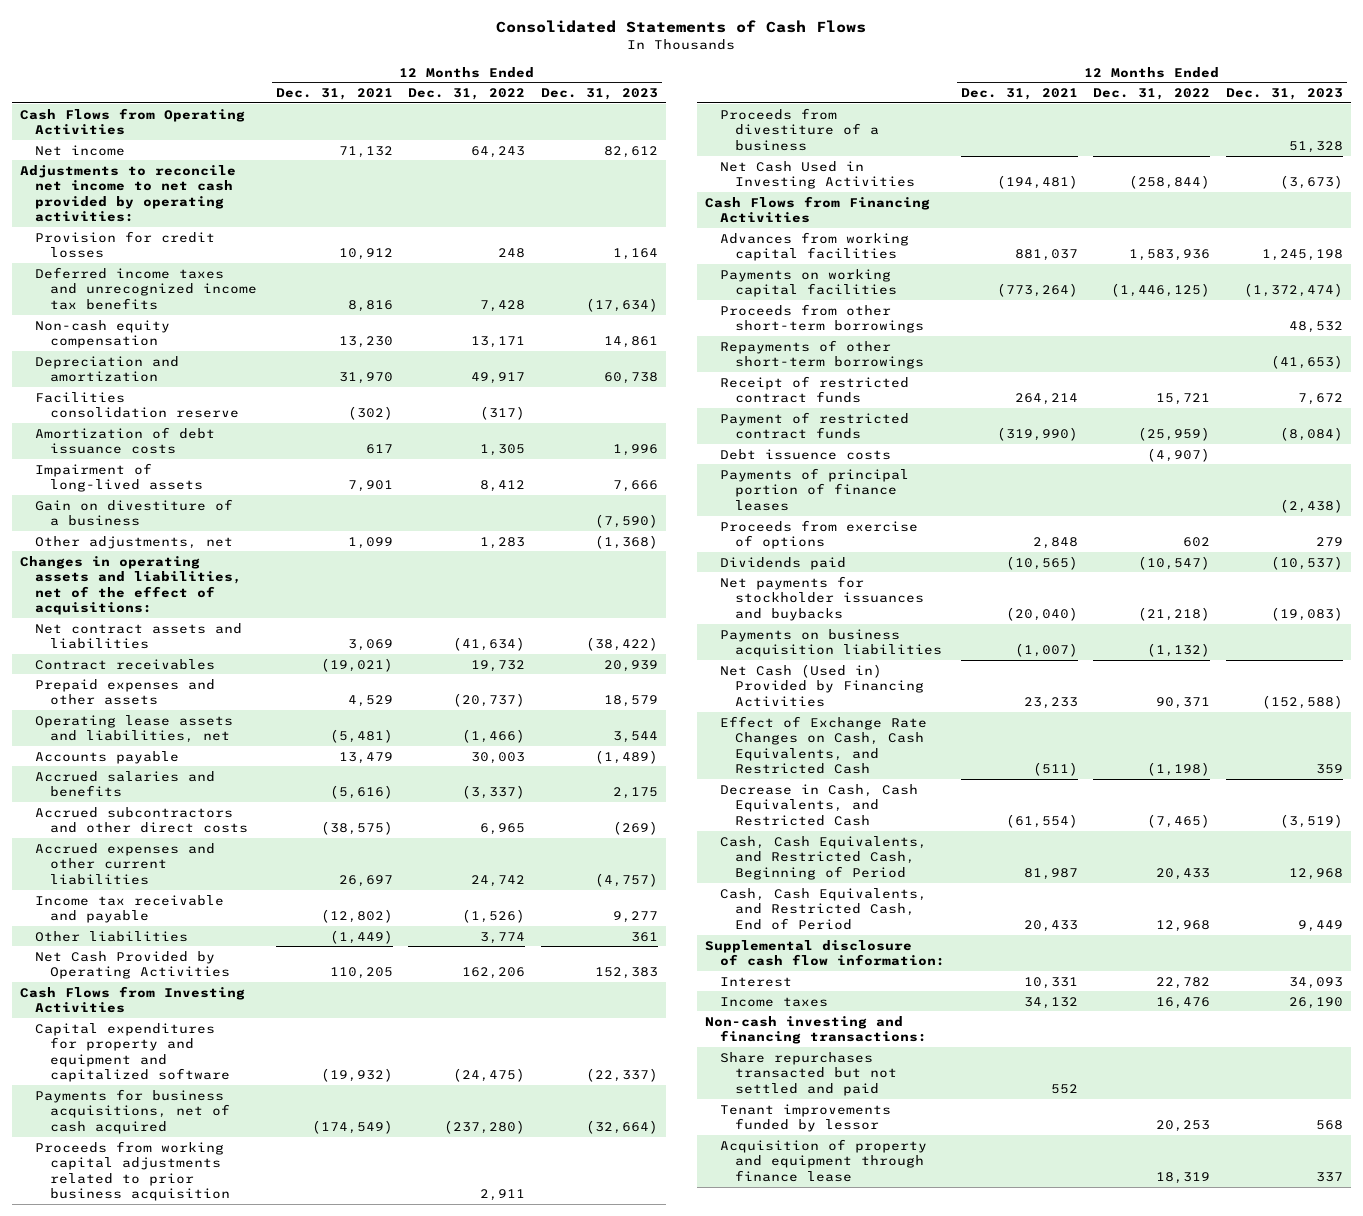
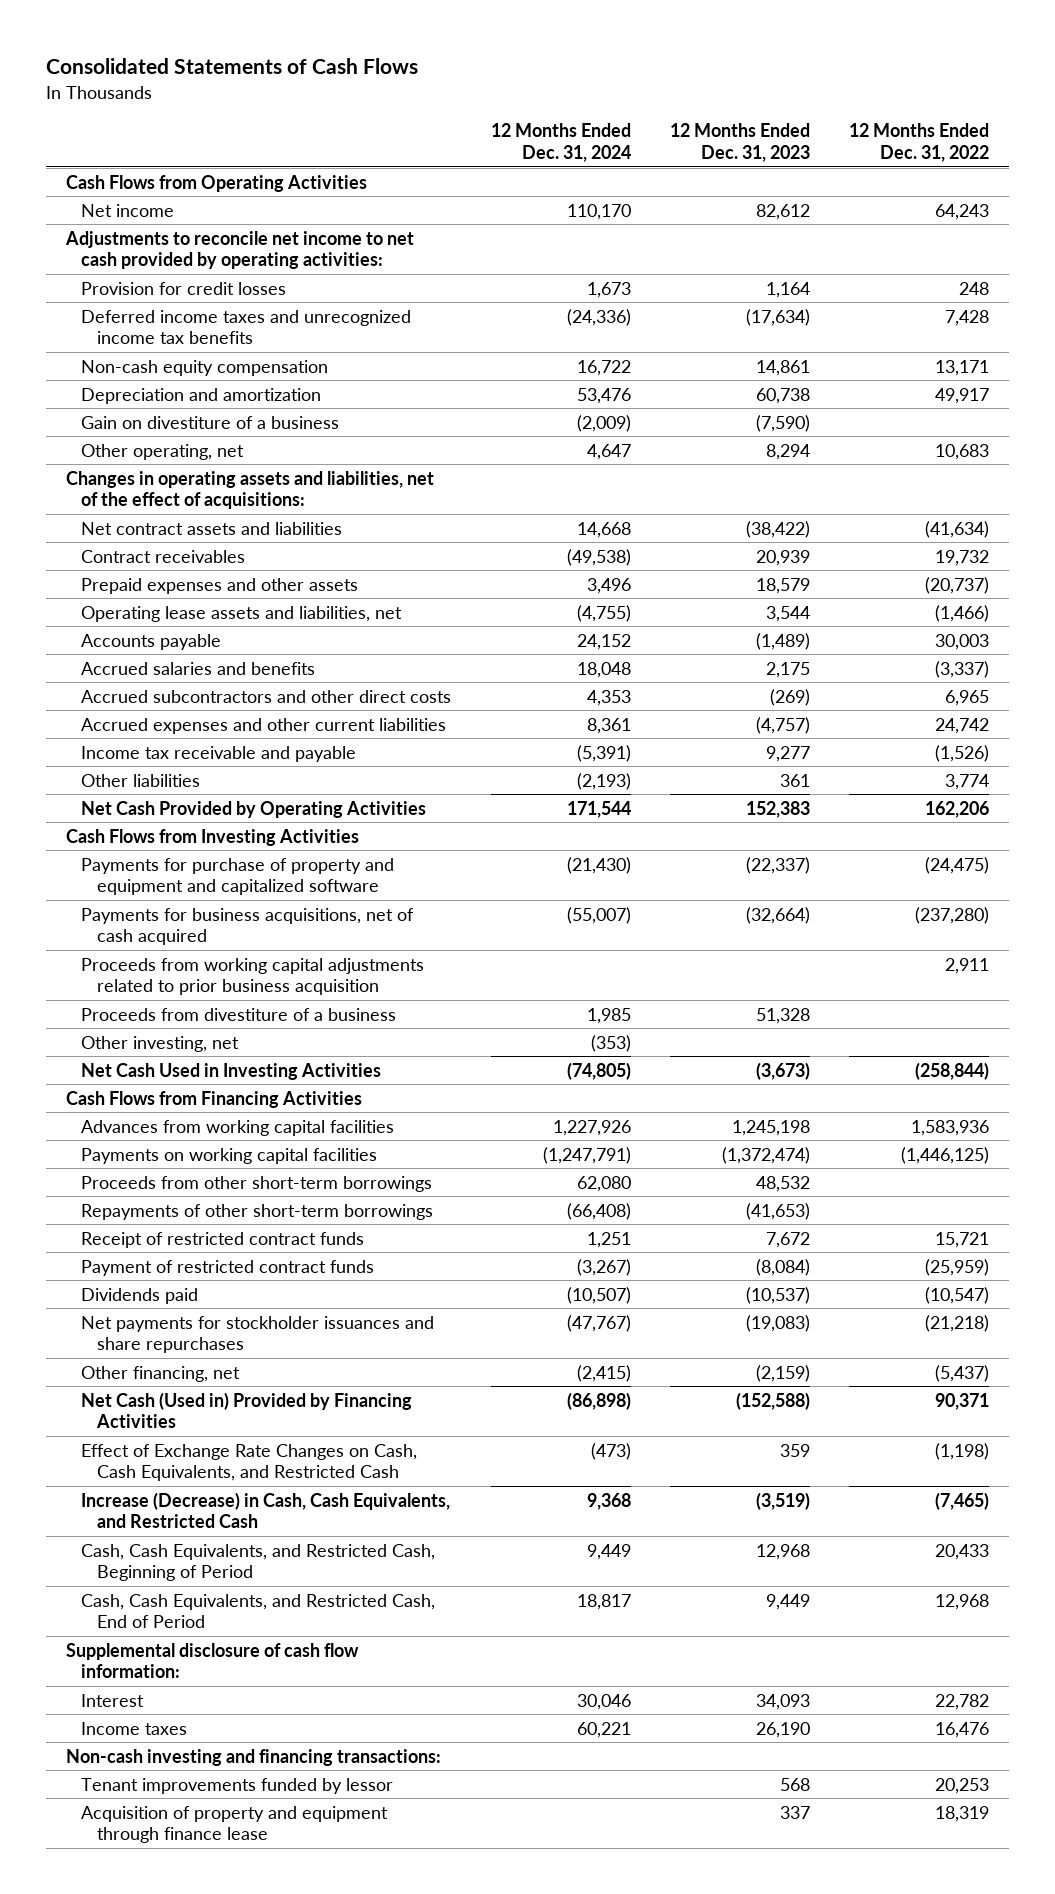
- | 12 Months Ended Dec. 31, 2021 | 12 Months Ended Dec. 31, 2022 | 12 Months Ended Dec. 31, 2023
+ | 12 Months Ended Dec. 31, 2024 | 12 Months Ended Dec. 31, 2023 | 12 Months Ended Dec. 31, 2022
- Facilities consolidation reserve | (302) | (317) |
- Amortization of debt issuance costs | 617 | 1,305 | 1,996
- Impairment of long-lived assets | 7,901 | 8,412 | 7,666
- Other adjustments, net | 1,099 | 1,283 | (1,368)
+ Other operating, net | 4,647 | 8,294 | 10,683
- Capital expenditures for property and equipment and capitalized software | (19,932) | (24,475) | (22,337)
+ Payments for purchase of property and equipment and capitalized software | (21,430) | (22,337) | (24,475)
+ Other investing, net | (353) | |
- Debt issuence costs | | (4,907) |
- Payments of principal portion of finance leases | | | (2,438)
- Proceeds from exercise of options | 2,848 | 602 | 279
- Net payments for stockholder issuances and buybacks | (20,040) | (21,218) | (19,083)
- Payments on business acquisition liabilities | (1,007) | (1,132) |
+ Net payments for stockholder issuances and share repurchases | (47,767) | (19,083) | (21,218)
+ Other financing, net | (2,415) | (2,159) | (5,437)
- Decrease in Cash, Cash Equivalents, and Restricted Cash | (61,554) | (7,465) | (3,519)
+ Increase (Decrease) in Cash, Cash Equivalents, and Restricted Cash | 9,368 | (3,519) | (7,465)
- Share repurchases transacted but not settled and paid | 552 | |

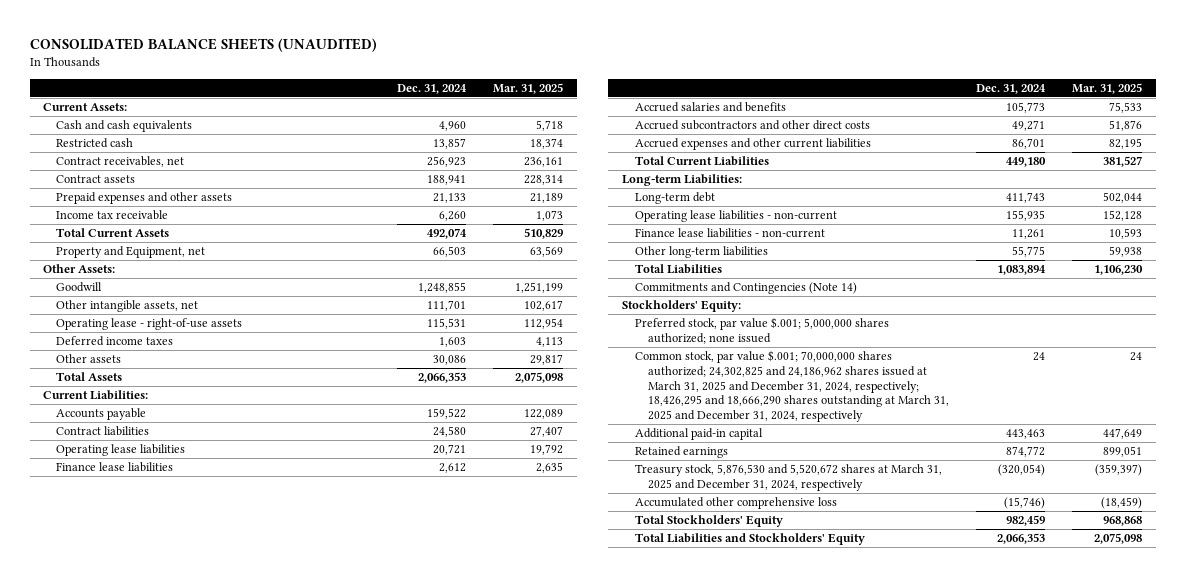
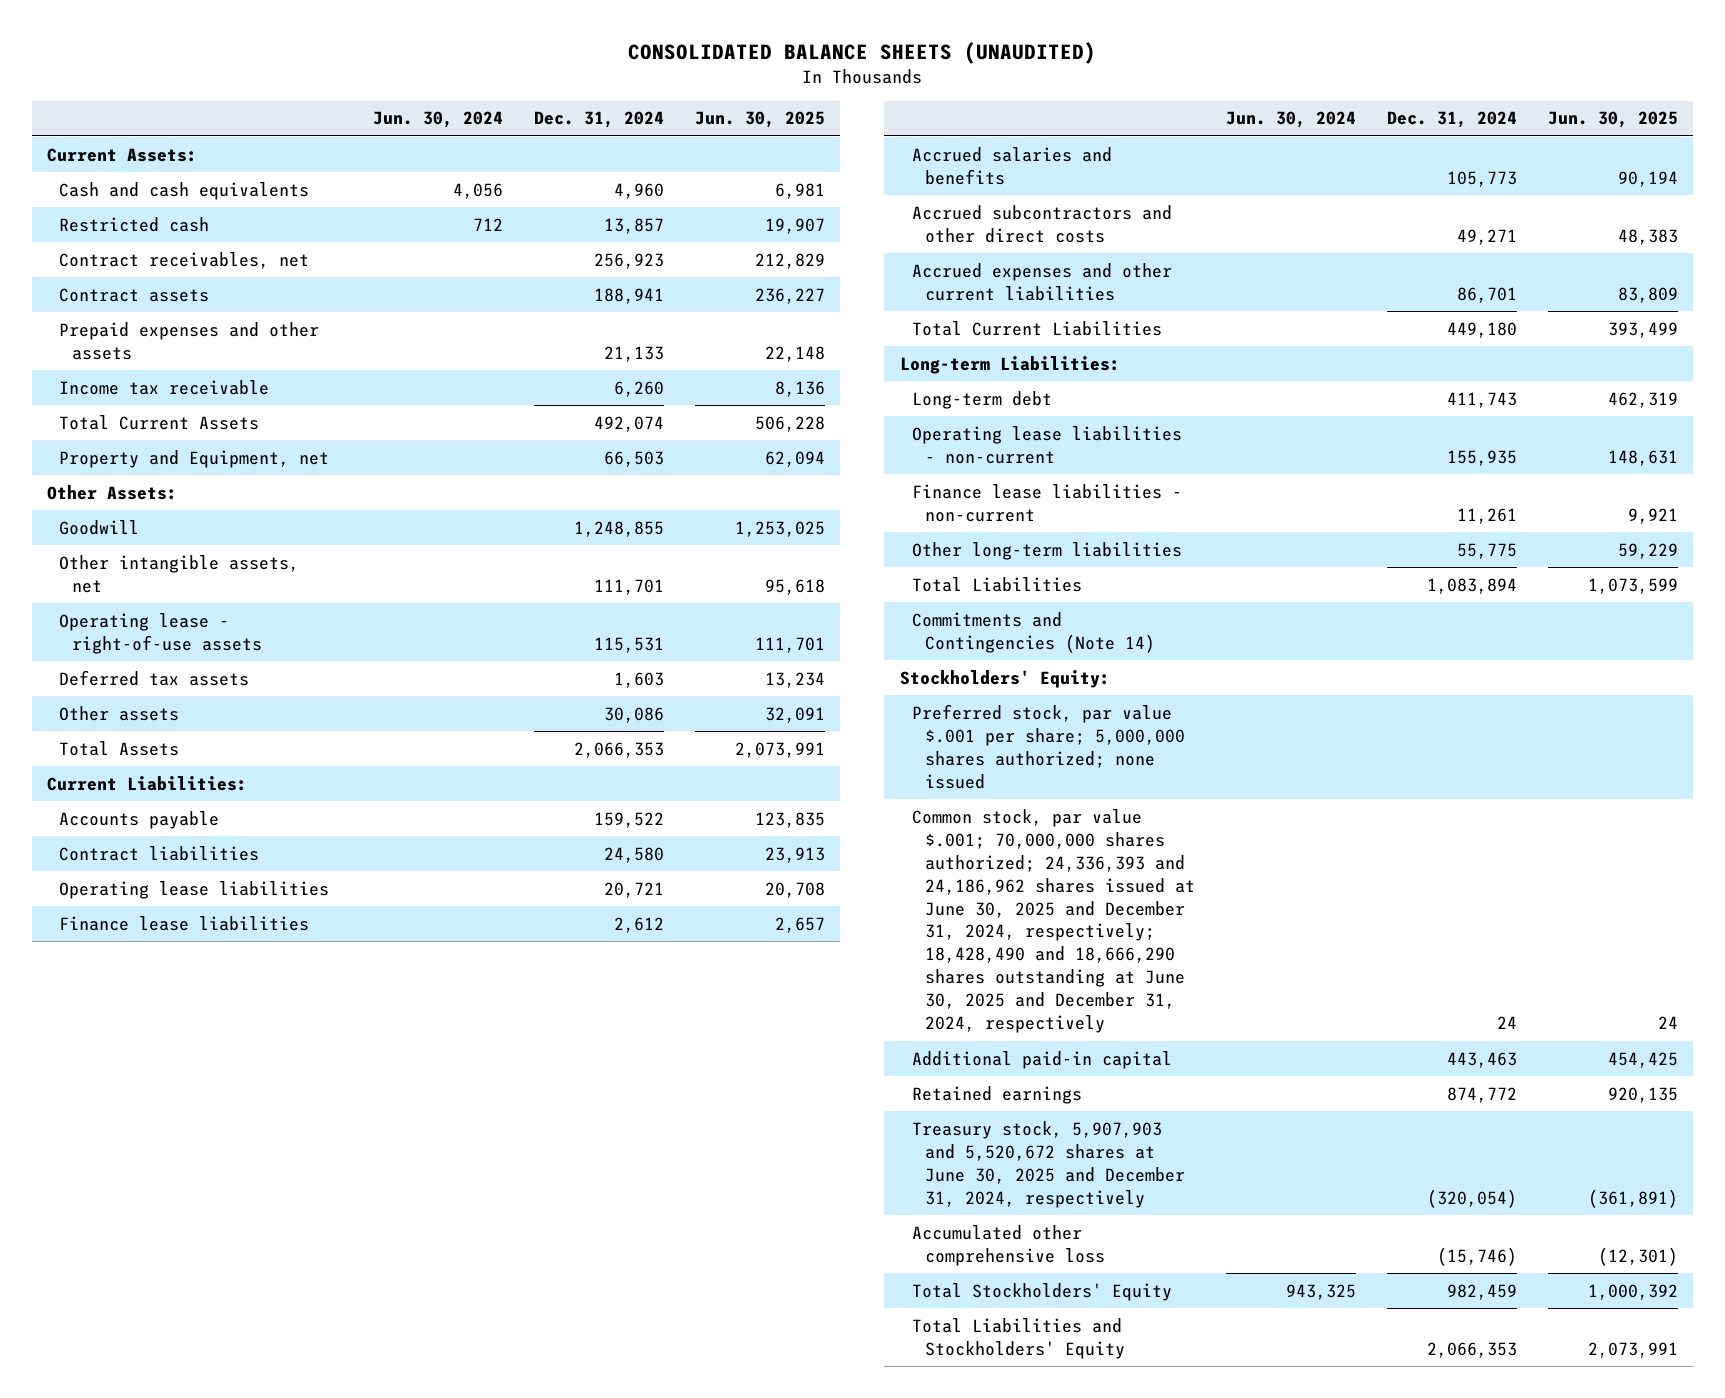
- | Dec. 31, 2024 | Mar. 31, 2025
+ | Jun. 30, 2024 | Dec. 31, 2024 | Jun. 30, 2025
- Deferred income taxes | 1,603 | 4,113
+ Deferred tax assets | | 1,603 | 13,234
- Preferred stock, par value $.001; 5,000,000 shares authorized; none issued
- Common stock, par value $.001; 70,000,000 shares authorized; 24,302,825 and 24,186,962 shares issued at March 31, 2025 and December 31, 2024, respectively; 18,426,295 and 18,666,290 shares outstanding at March 31, 2025 and December 31, 2024, respectively | 24 | 24
+ Preferred stock, par value $.001 per share; 5,000,000 shares authorized; none issued
+ Common stock, par value $.001; 70,000,000 shares authorized; 24,336,393 and 24,186,962 shares issued at June 30, 2025 and December 31, 2024, respectively; 18,428,490 and 18,666,290 shares outstanding at June 30, 2025 and December 31, 2024, respectively | | 24 | 24
- Treasury stock, 5,876,530 and 5,520,672 shares at March 31, 2025 and December 31, 2024, respectively | (320,054) | (359,397)
+ Treasury stock, 5,907,903 and 5,520,672 shares at June 30, 2025 and December 31, 2024, respectively | | (320,054) | (361,891)

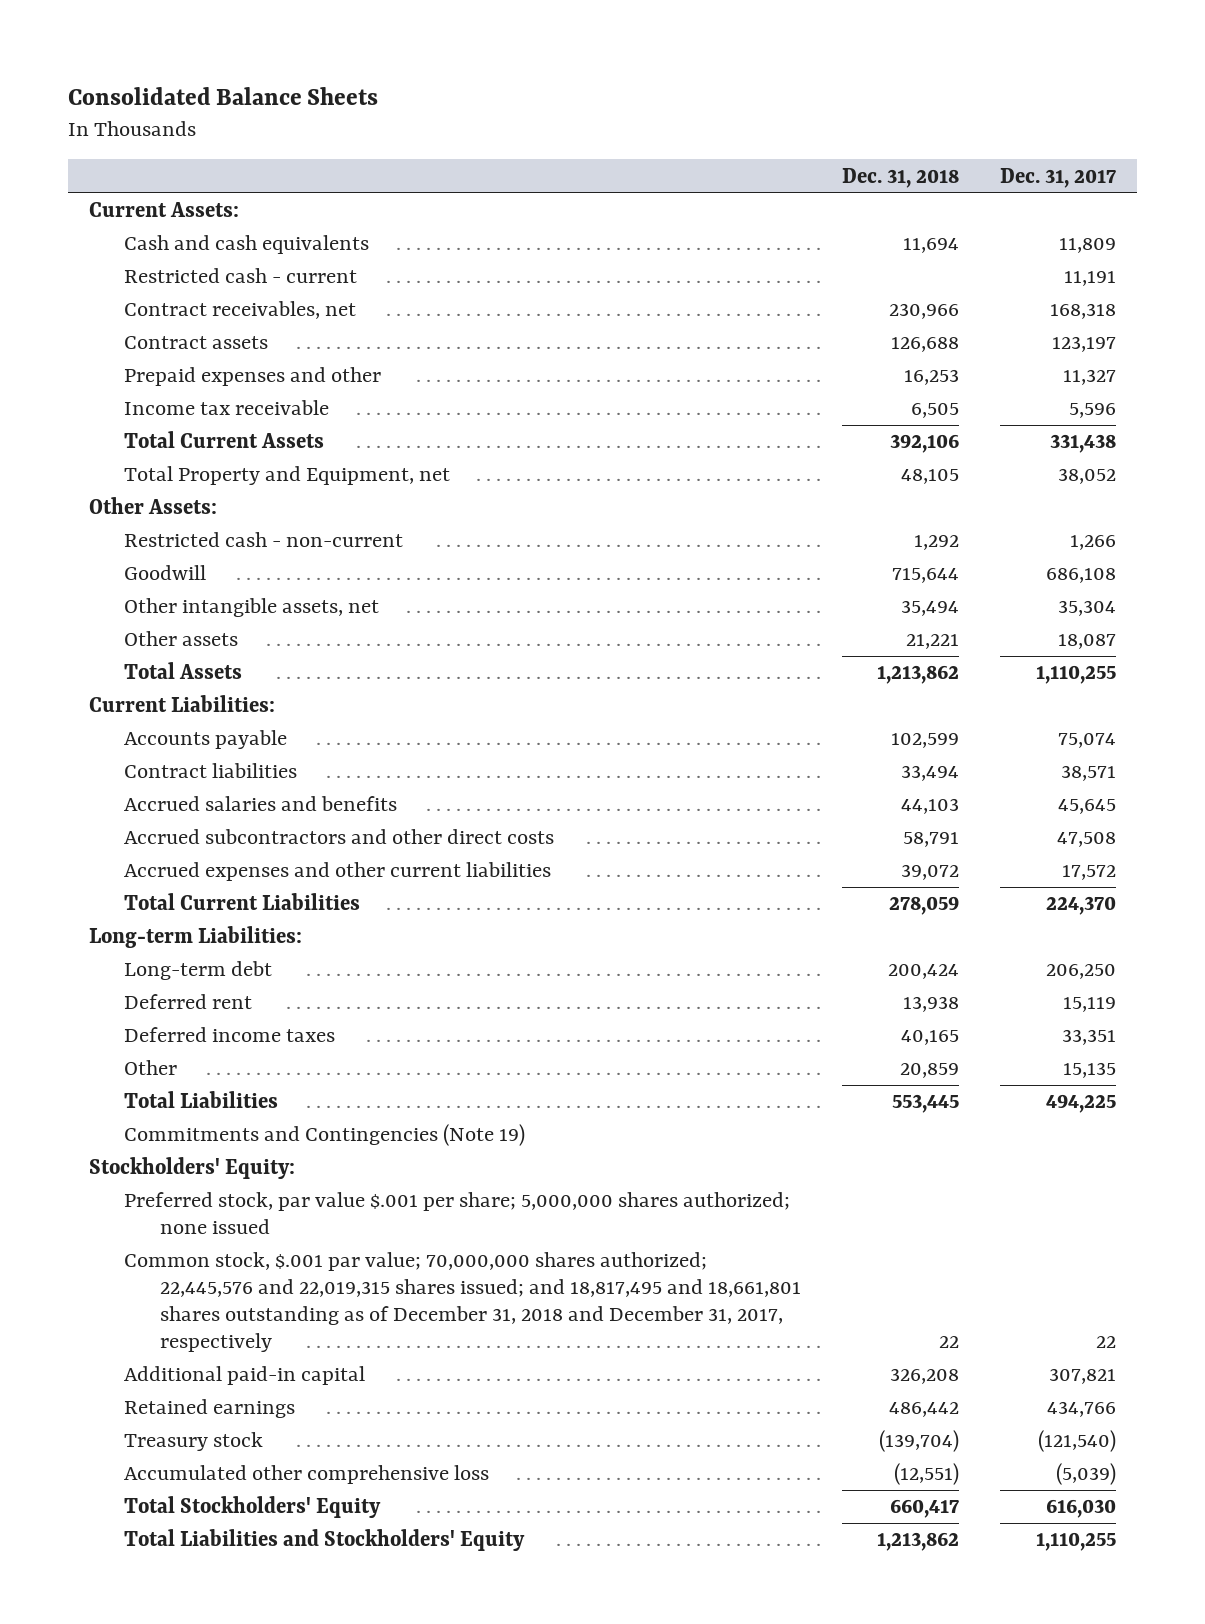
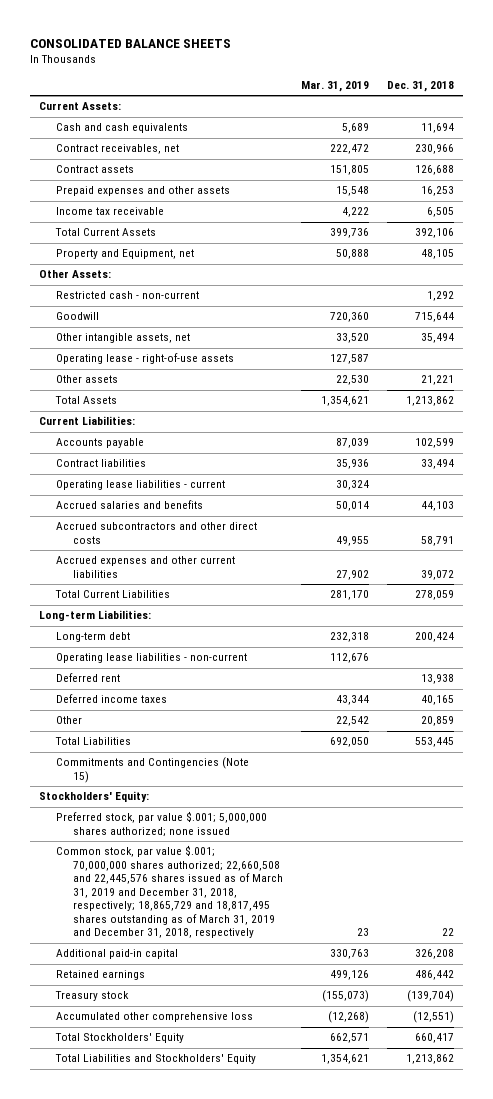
- Consolidated Balance Sheets
+ CONSOLIDATED BALANCE SHEETS
- | Dec. 31, 2018 | Dec. 31, 2017
+ | Mar. 31, 2019 | Dec. 31, 2018
- Restricted cash - current | | 11,191
- Prepaid expenses and other | 16,253 | 11,327
+ Prepaid expenses and other assets | 15,548 | 16,253
- Total Property and Equipment, net | 48,105 | 38,052
+ Property and Equipment, net | 50,888 | 48,105
+ Operating lease - right-of-use assets | 127,587 |
+ Operating lease liabilities - current | 30,324 |
+ Operating lease liabilities - non-current | 112,676 |
- Commitments and Contingencies (Note 19)
+ Commitments and Contingencies (Note 15)
- Preferred stock, par value $.001 per share; 5,000,000 shares authorized; none issued
- Common stock, $.001 par value; 70,000,000 shares authorized; 22,445,576 and 22,019,315 shares issued; and 18,817,495 and 18,661,801 shares outstanding as of December 31, 2018 and December 31, 2017, respectively | 22 | 22
+ Preferred stock, par value $.001; 5,000,000 shares authorized; none issued
+ Common stock, par value $.001; 70,000,000 shares authorized; 22,660,508 and 22,445,576 shares issued as of March 31, 2019 and December 31, 2018, respectively; 18,865,729 and 18,817,495 shares outstanding as of March 31, 2019 and December 31, 2018, respectively | 23 | 22

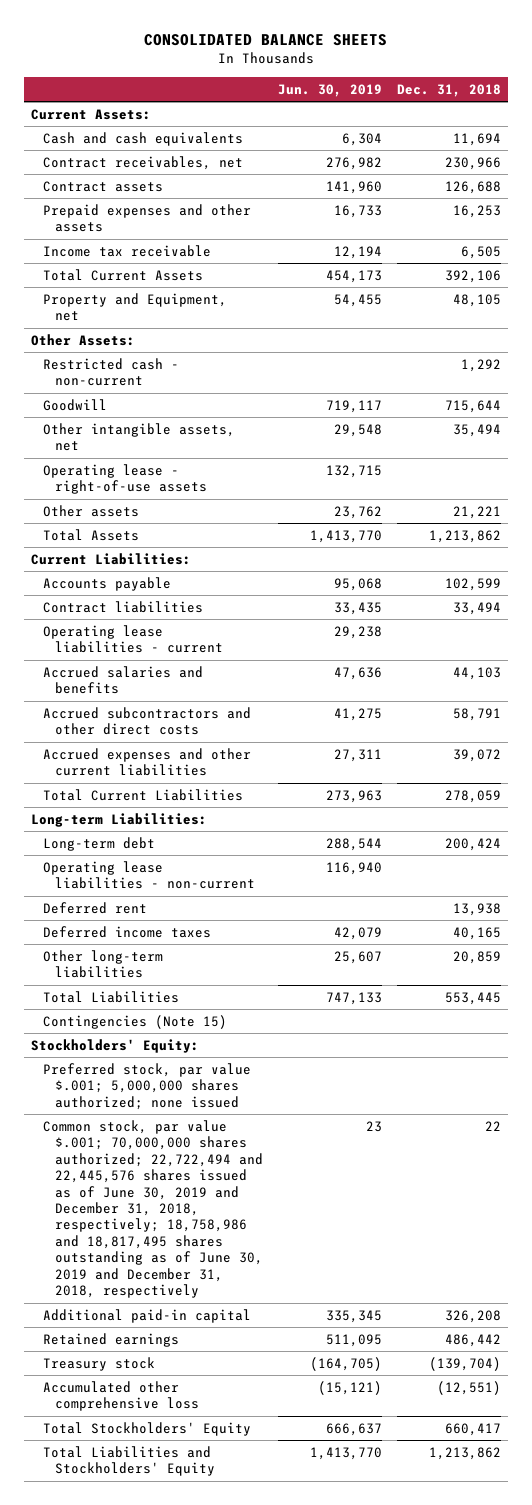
- | Mar. 31, 2019 | Dec. 31, 2018
+ | Jun. 30, 2019 | Dec. 31, 2018
- Other | 22,542 | 20,859
+ Other long-term liabilities | 25,607 | 20,859
- Commitments and Contingencies (Note 15)
+ Contingencies (Note 15)
- Common stock, par value $.001; 70,000,000 shares authorized; 22,660,508 and 22,445,576 shares issued as of March 31, 2019 and December 31, 2018, respectively; 18,865,729 and 18,817,495 shares outstanding as of March 31, 2019 and December 31, 2018, respectively | 23 | 22
+ Common stock, par value $.001; 70,000,000 shares authorized; 22,722,494 and 22,445,576 shares issued as of June 30, 2019 and December 31, 2018, respectively; 18,758,986 and 18,817,495 shares outstanding as of June 30, 2019 and December 31, 2018, respectively | 23 | 22

